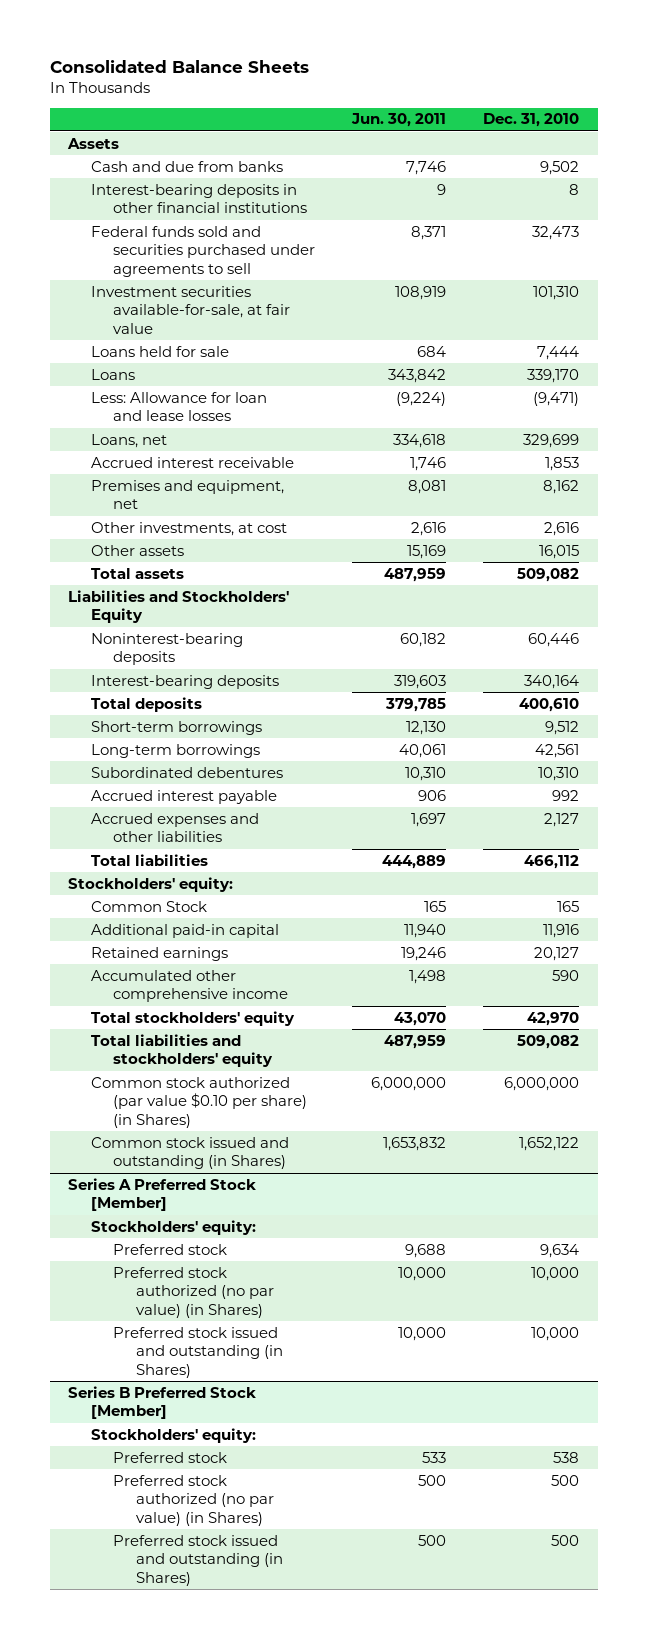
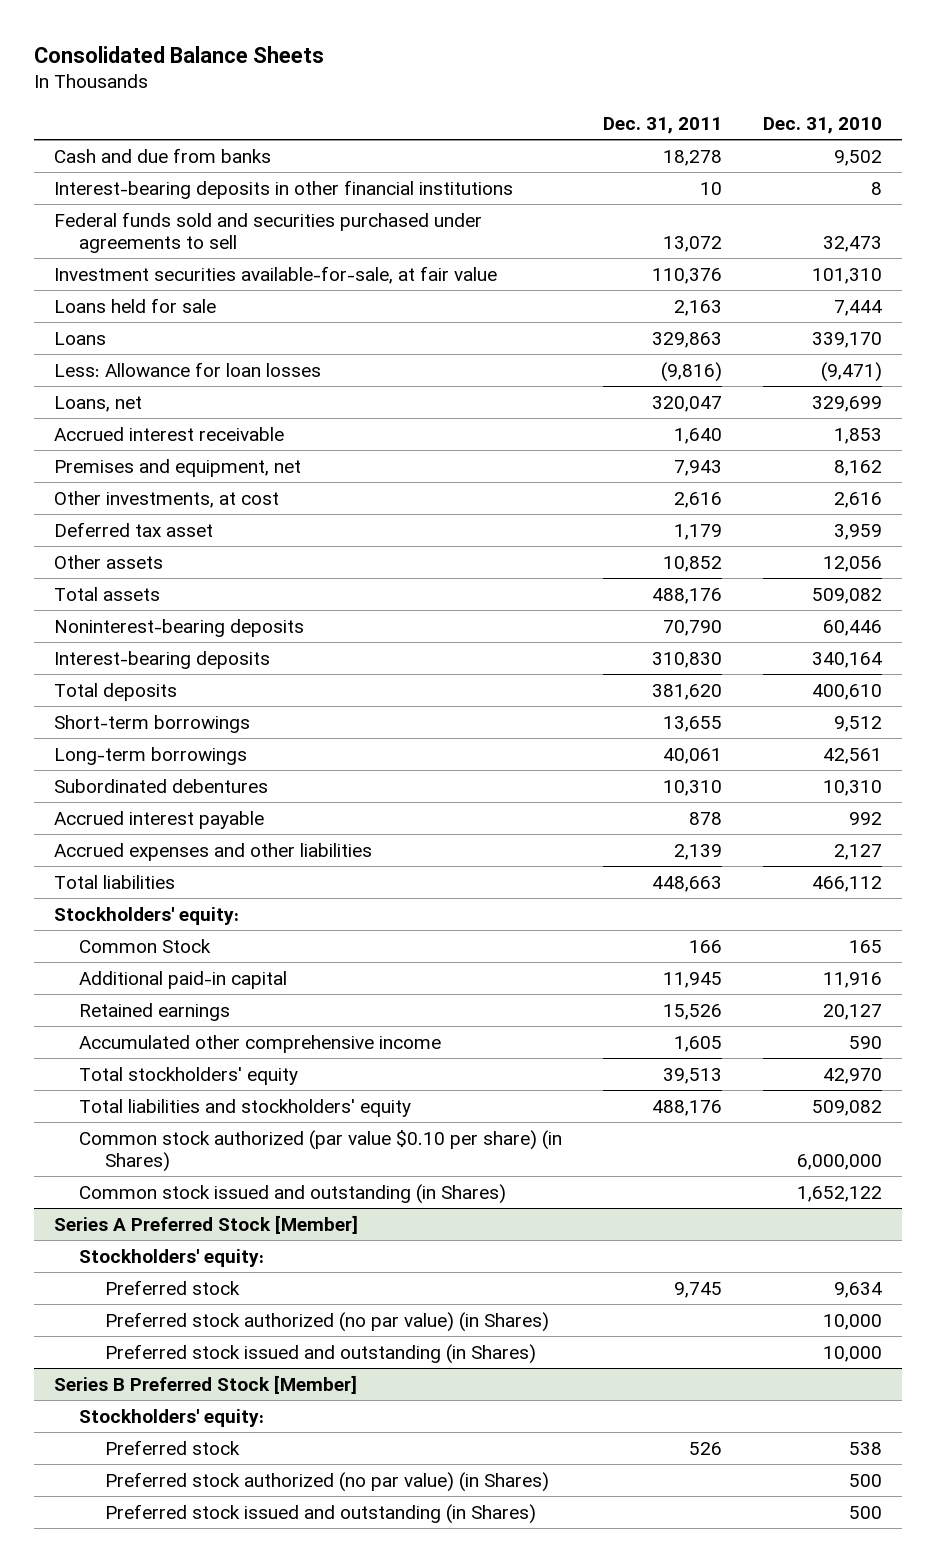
- | Jun. 30, 2011 | Dec. 31, 2010
+ | Dec. 31, 2011 | Dec. 31, 2010
- Assets
- Less: Allowance for loan and lease losses | (9,224) | (9,471)
+ Less: Allowance for loan losses | (9,816) | (9,471)
- Other assets | 15,169 | 16,015
+ Deferred tax asset | 1,179 | 3,959
+ Other assets | 10,852 | 12,056
- Liabilities and Stockholders' Equity

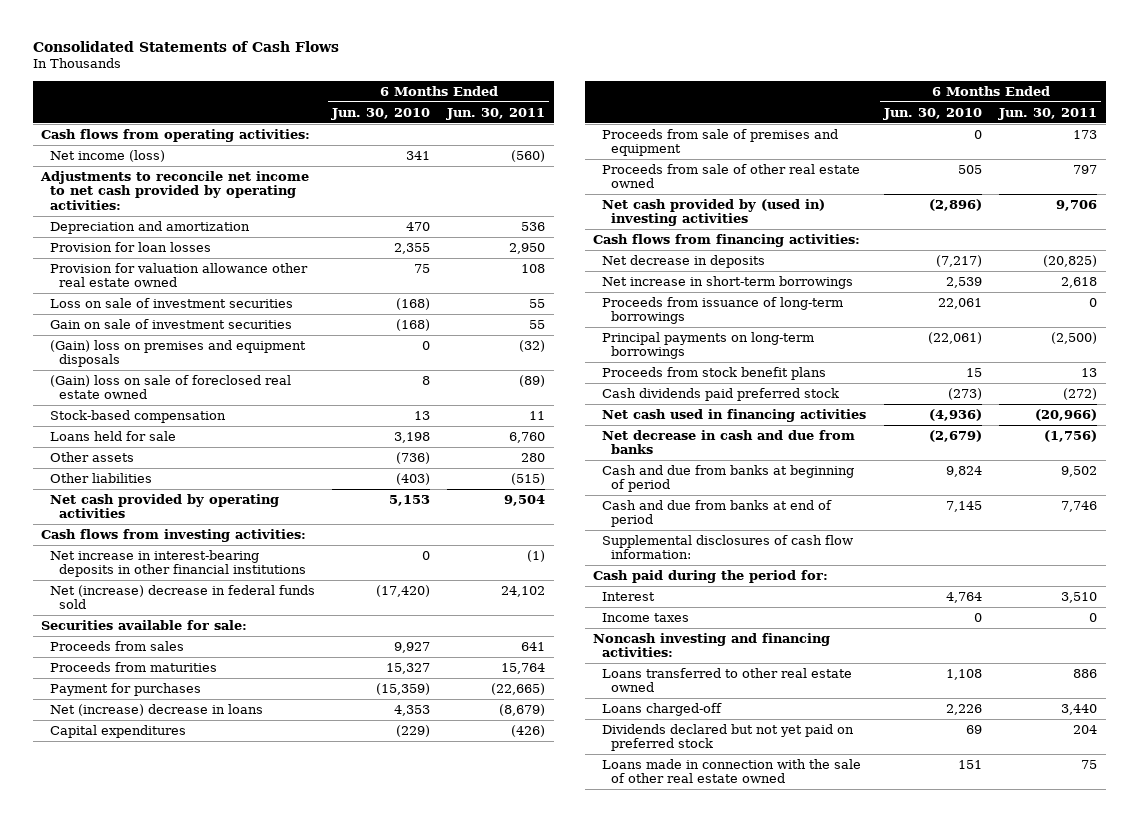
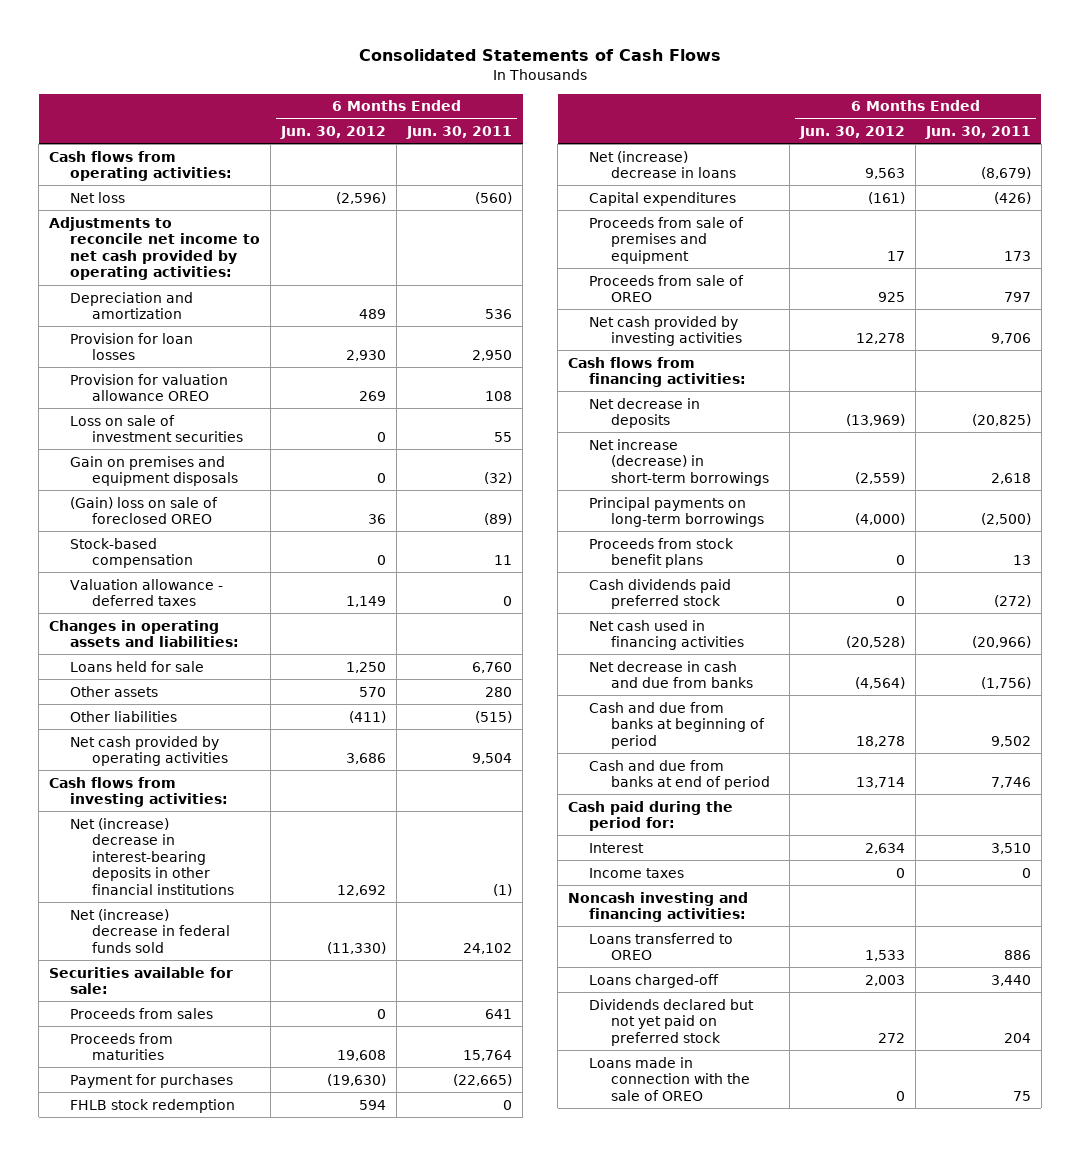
- | 6 Months Ended Jun. 30, 2010 | 6 Months Ended Jun. 30, 2011
+ | 6 Months Ended Jun. 30, 2012 | 6 Months Ended Jun. 30, 2011
- Net income (loss) | 341 | (560)
+ Net loss | (2,596) | (560)
- Provision for valuation allowance other real estate owned | 75 | 108
+ Provision for valuation allowance OREO | 269 | 108
- Gain on sale of investment securities | (168) | 55
- (Gain) loss on premises and equipment disposals | 0 | (32)
- (Gain) loss on sale of foreclosed real estate owned | 8 | (89)
+ Gain on premises and equipment disposals | 0 | (32)
+ (Gain) loss on sale of foreclosed OREO | 36 | (89)
+ Valuation allowance - deferred taxes | 1,149 | 0
+ Changes in operating assets and liabilities:
- Net increase in interest-bearing deposits in other financial institutions | 0 | (1)
+ Net (increase) decrease in interest-bearing deposits in other financial institutions | 12,692 | (1)
+ FHLB stock redemption | 594 | 0
- Proceeds from sale of other real estate owned | 505 | 797
- Net cash provided by (used in) investing activities | (2,896) | 9,706
+ Proceeds from sale of OREO | 925 | 797
+ Net cash provided by investing activities | 12,278 | 9,706
- Net increase in short-term borrowings | 2,539 | 2,618
- Proceeds from issuance of long-term borrowings | 22,061 | 0
+ Net increase (decrease) in short-term borrowings | (2,559) | 2,618
- Supplemental disclosures of cash flow information:
- Loans transferred to other real estate owned | 1,108 | 886
+ Loans transferred to OREO | 1,533 | 886
- Loans made in connection with the sale of other real estate owned | 151 | 75
+ Loans made in connection with the sale of OREO | 0 | 75

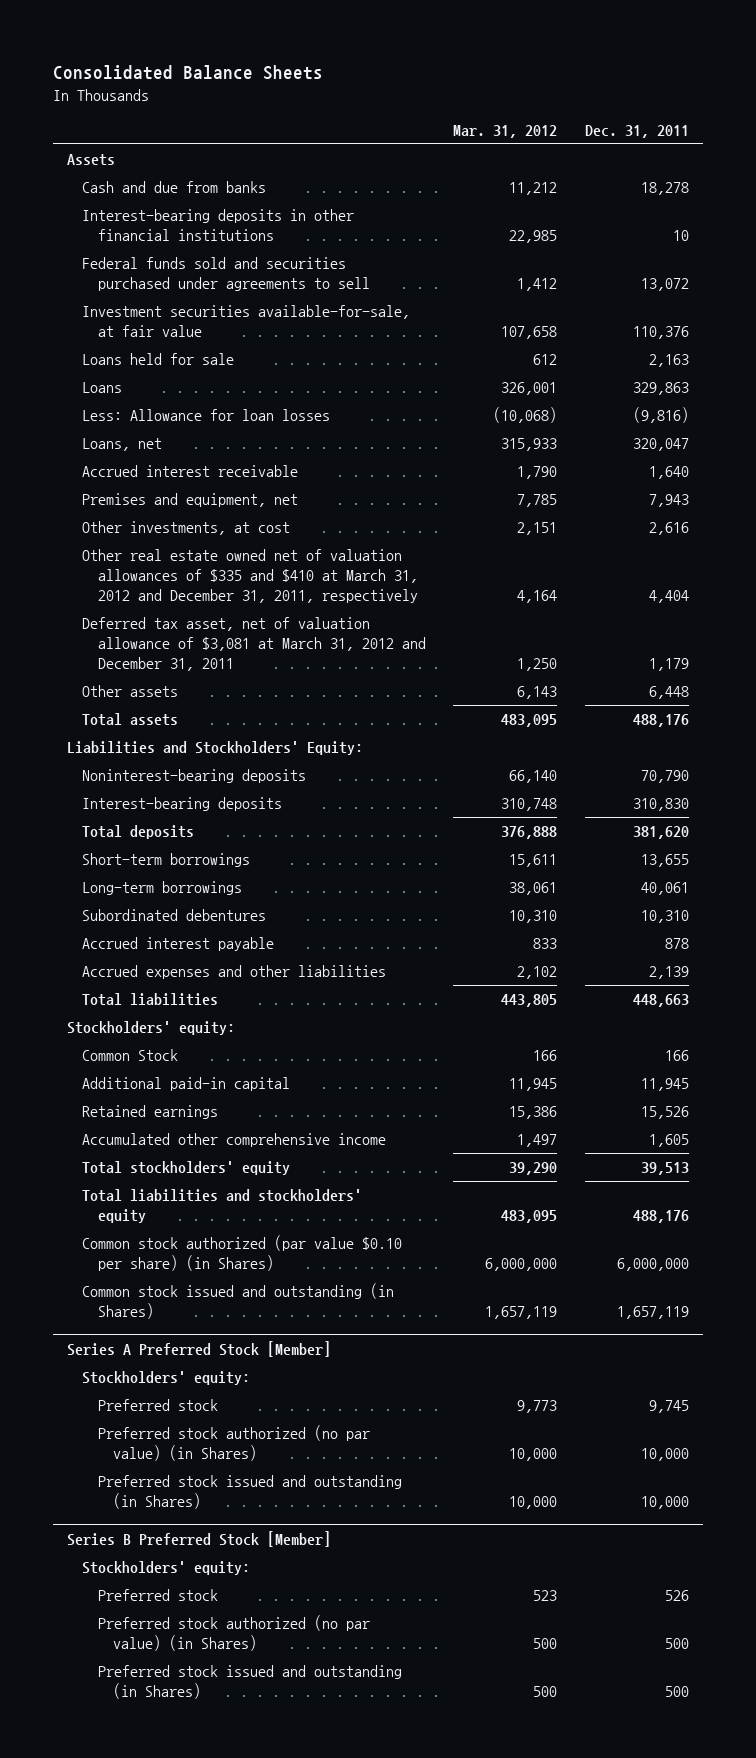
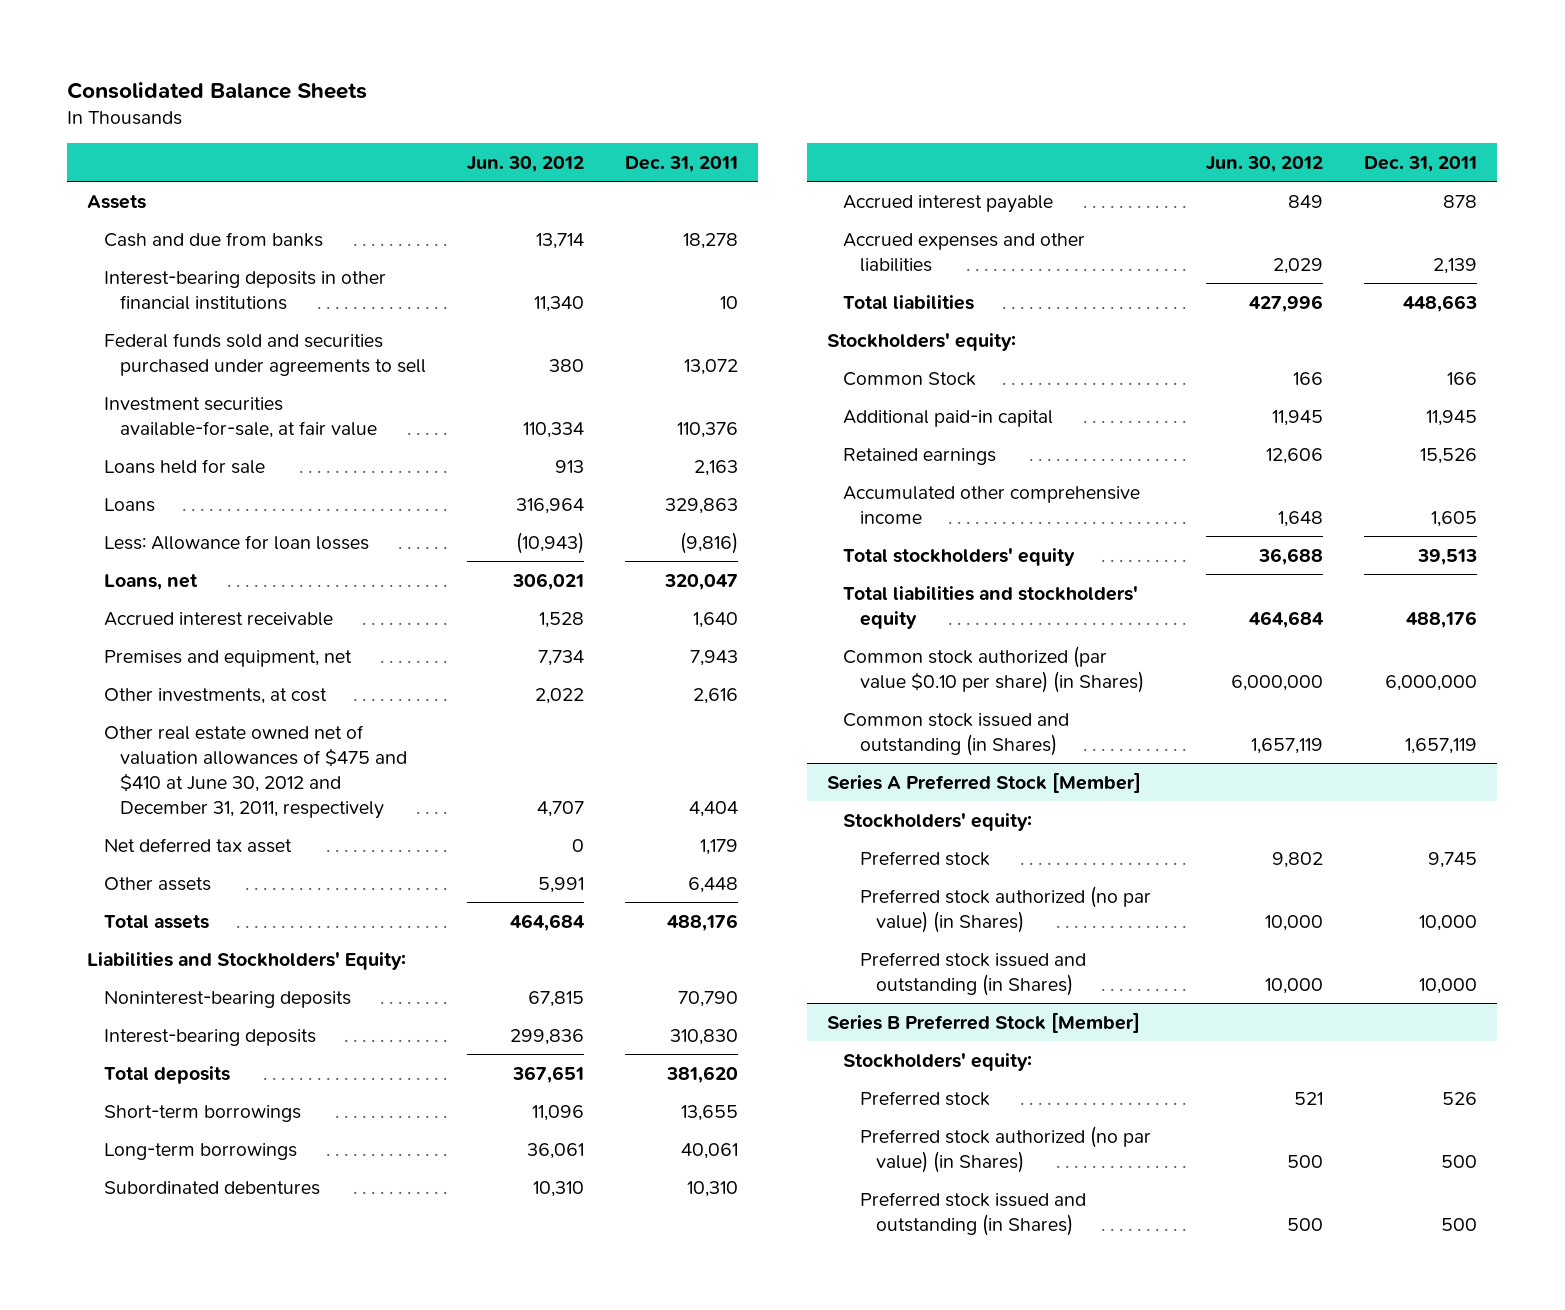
- | Mar. 31, 2012 | Dec. 31, 2011
+ | Jun. 30, 2012 | Dec. 31, 2011
- Other real estate owned net of valuation allowances of $335 and $410 at March 31, 2012 and December 31, 2011, respectively | 4,164 | 4,404
- Deferred tax asset, net of valuation allowance of $3,081 at March 31, 2012 and December 31, 2011 | 1,250 | 1,179
+ Other real estate owned net of valuation allowances of $475 and $410 at June 30, 2012 and December 31, 2011, respectively | 4,707 | 4,404
+ Net deferred tax asset | 0 | 1,179

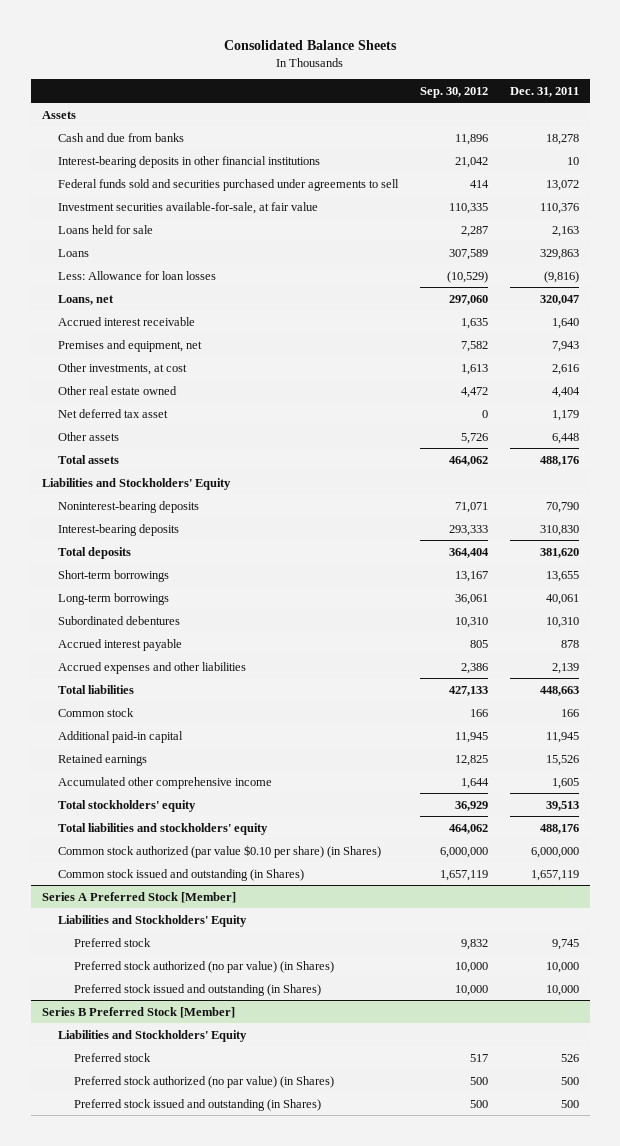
- | Jun. 30, 2012 | Dec. 31, 2011
+ | Sep. 30, 2012 | Dec. 31, 2011
- Other real estate owned net of valuation allowances of $475 and $410 at June 30, 2012 and December 31, 2011, respectively | 4,707 | 4,404
+ Other real estate owned | 4,472 | 4,404
- Liabilities and Stockholders' Equity:
+ Liabilities and Stockholders' Equity
- Stockholders' equity:
- Common Stock | 166 | 166
+ Common stock | 166 | 166
@ Series A Preferred Stock [Member]
- Stockholders' equity:
+ Liabilities and Stockholders' Equity
@ Series B Preferred Stock [Member]
- Stockholders' equity:
+ Liabilities and Stockholders' Equity

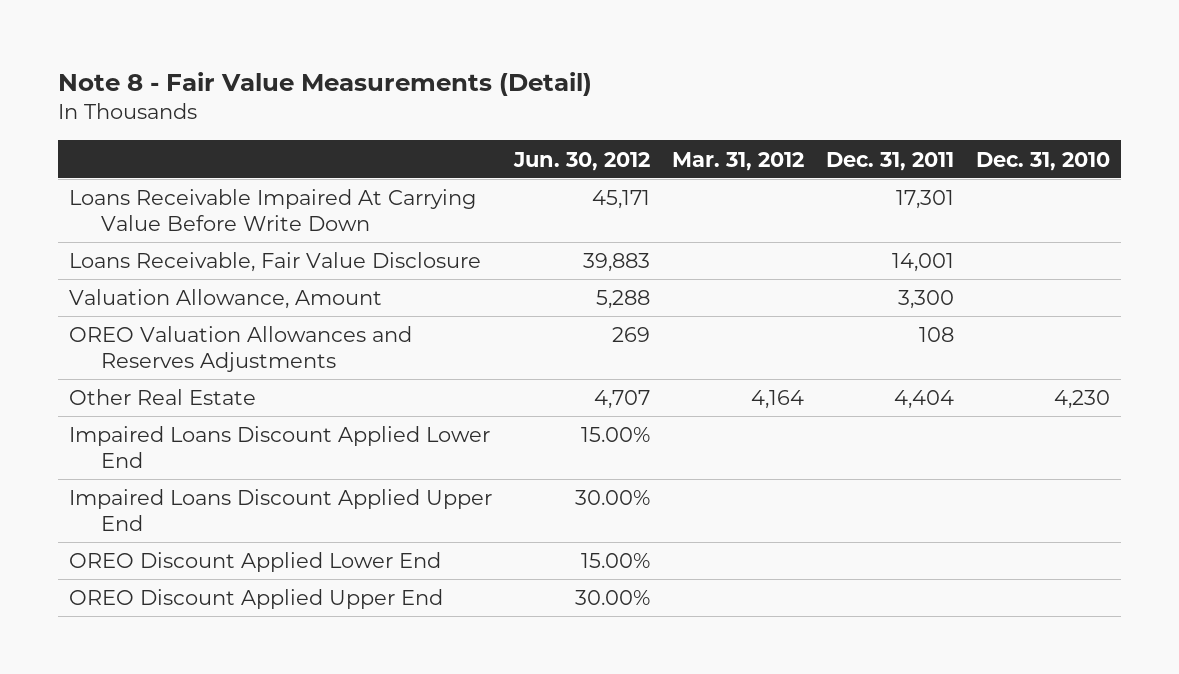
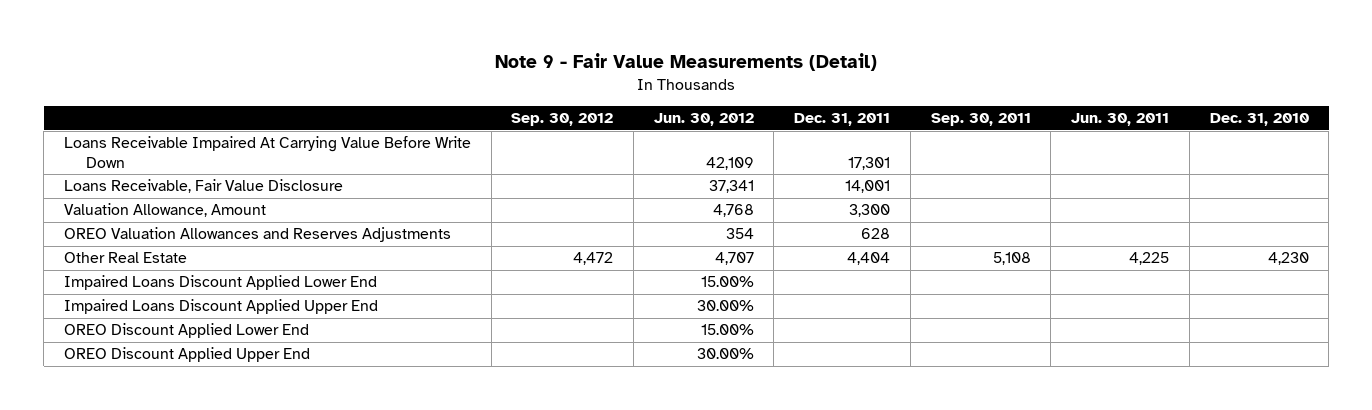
- Note 8 - Fair Value Measurements (Detail)
+ Note 9 - Fair Value Measurements (Detail)
- | Jun. 30, 2012 | Mar. 31, 2012 | Dec. 31, 2011 | Dec. 31, 2010
+ | Sep. 30, 2012 | Jun. 30, 2012 | Dec. 31, 2011 | Sep. 30, 2011 | Jun. 30, 2011 | Dec. 31, 2010
- Loans Receivable Impaired At Carrying Value Before Write Down | 45,171 | | 17,301 |
- Loans Receivable, Fair Value Disclosure | 39,883 | | 14,001 |
- Valuation Allowance, Amount | 5,288 | | 3,300 |
- OREO Valuation Allowances and Reserves Adjustments | 269 | | 108 |
+ Loans Receivable Impaired At Carrying Value Before Write Down | | 42,109 | 17,301 | | |
+ Loans Receivable, Fair Value Disclosure | | 37,341 | 14,001 | | |
+ Valuation Allowance, Amount | | 4,768 | 3,300 | | |
+ OREO Valuation Allowances and Reserves Adjustments | | 354 | 628 | | |

